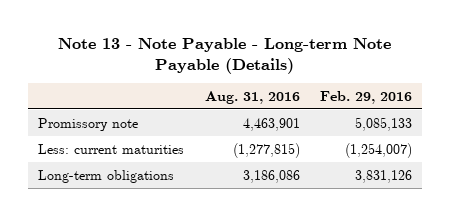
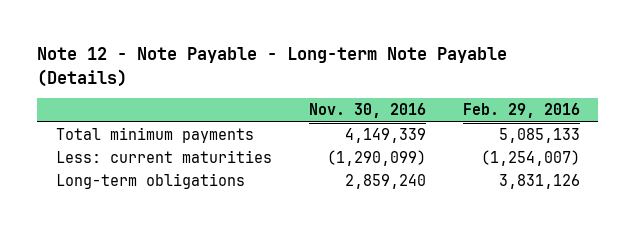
- Note 13 - Note Payable - Long-term Note Payable (Details)
+ Note 12 - Note Payable - Long-term Note Payable (Details)
- | Aug. 31, 2016 | Feb. 29, 2016
+ | Nov. 30, 2016 | Feb. 29, 2016
- Promissory note | 4,463,901 | 5,085,133
+ Total minimum payments | 4,149,339 | 5,085,133

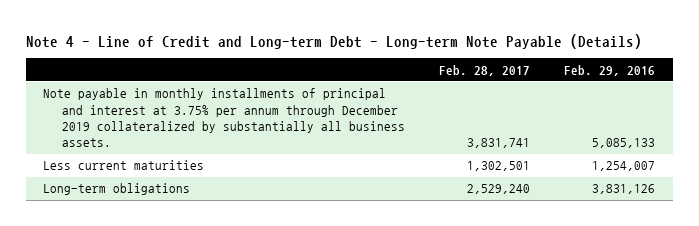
- Note 12 - Note Payable - Long-term Note Payable (Details)
+ Note 4 - Line of Credit and Long-term Debt - Long-term Note Payable (Details)
- | Nov. 30, 2016 | Feb. 29, 2016
+ | Feb. 28, 2017 | Feb. 29, 2016
- Total minimum payments | 4,149,339 | 5,085,133
- Less: current maturities | (1,290,099) | (1,254,007)
+ Note payable in monthly installments of principal and interest at 3.75% per annum through December 2019 collateralized by substantially all business assets. | 3,831,741 | 5,085,133
+ Less current maturities | 1,302,501 | 1,254,007

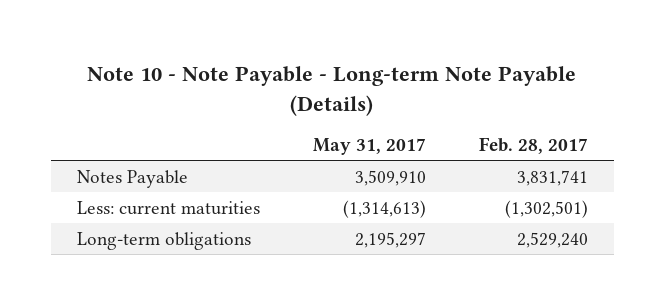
- Note 4 - Line of Credit and Long-term Debt - Long-term Note Payable (Details)
+ Note 10 - Note Payable - Long-term Note Payable (Details)
- | Feb. 28, 2017 | Feb. 29, 2016
+ | May 31, 2017 | Feb. 28, 2017
- Note payable in monthly installments of principal and interest at 3.75% per annum through December 2019 collateralized by substantially all business assets. | 3,831,741 | 5,085,133
- Less current maturities | 1,302,501 | 1,254,007
+ Notes Payable | 3,509,910 | 3,831,741
+ Less: current maturities | (1,314,613) | (1,302,501)

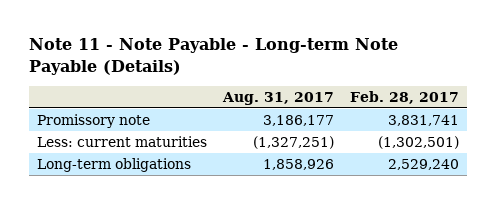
- Note 10 - Note Payable - Long-term Note Payable (Details)
+ Note 11 - Note Payable - Long-term Note Payable (Details)
- | May 31, 2017 | Feb. 28, 2017
+ | Aug. 31, 2017 | Feb. 28, 2017
- Notes Payable | 3,509,910 | 3,831,741
+ Promissory note | 3,186,177 | 3,831,741

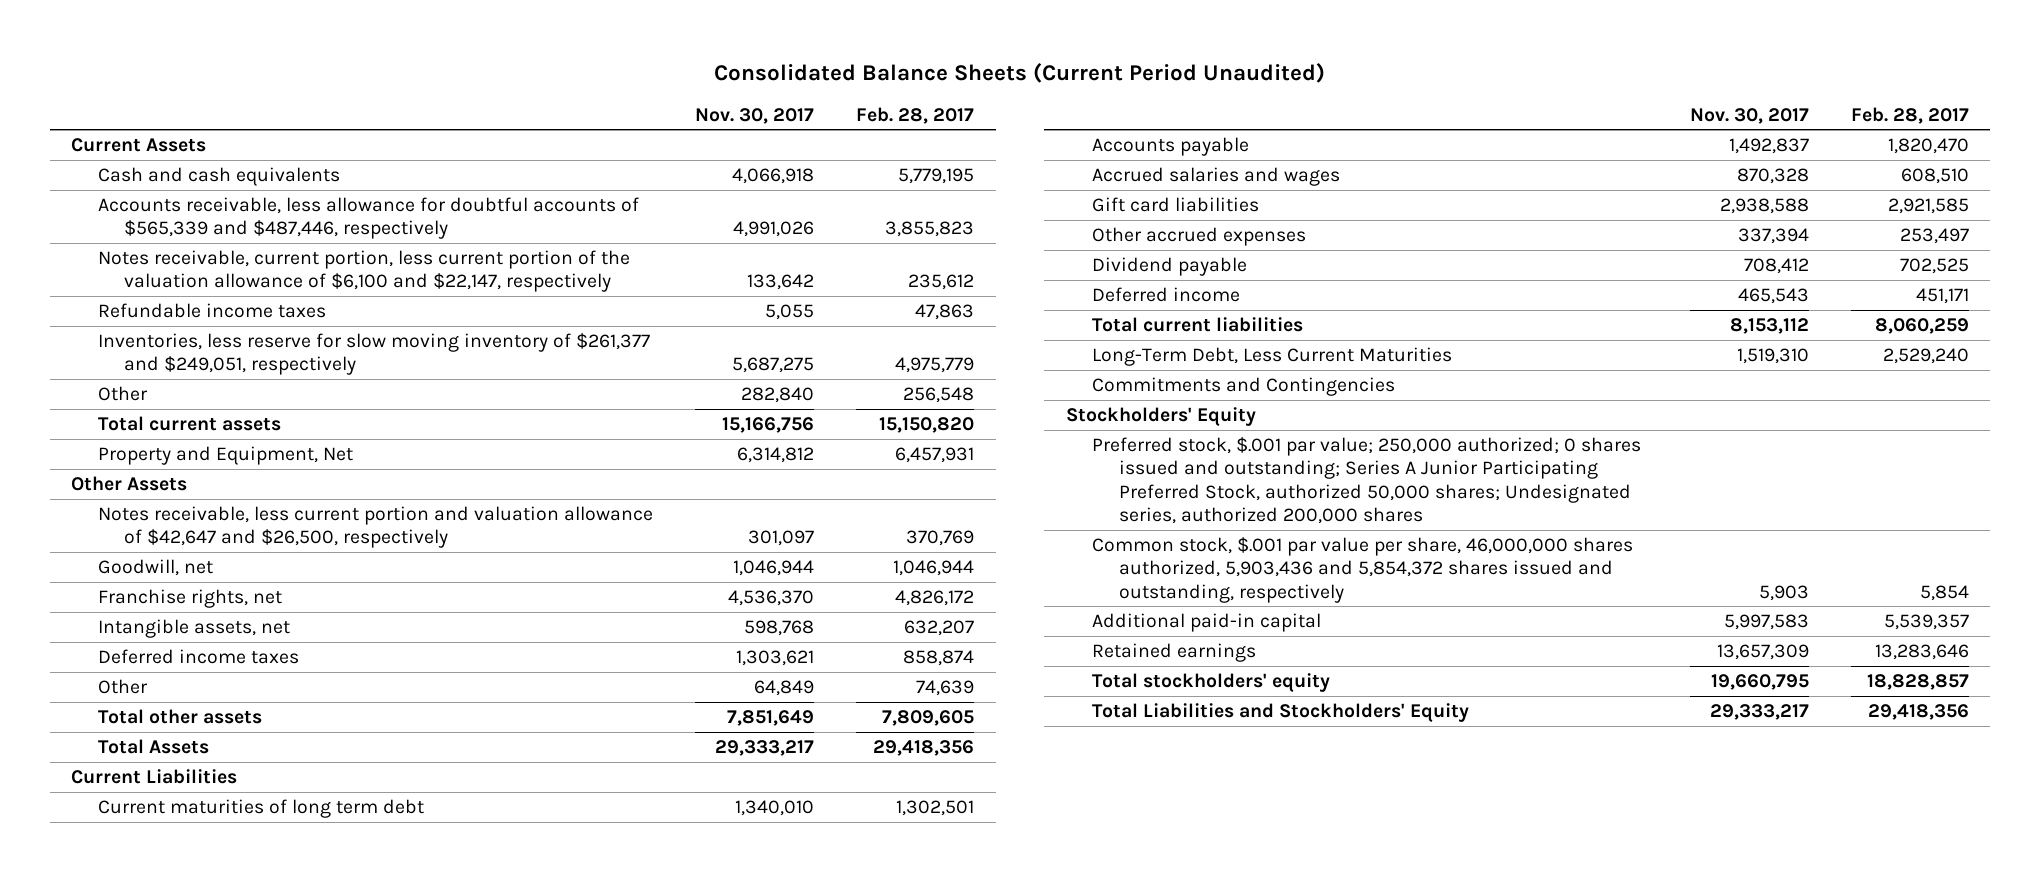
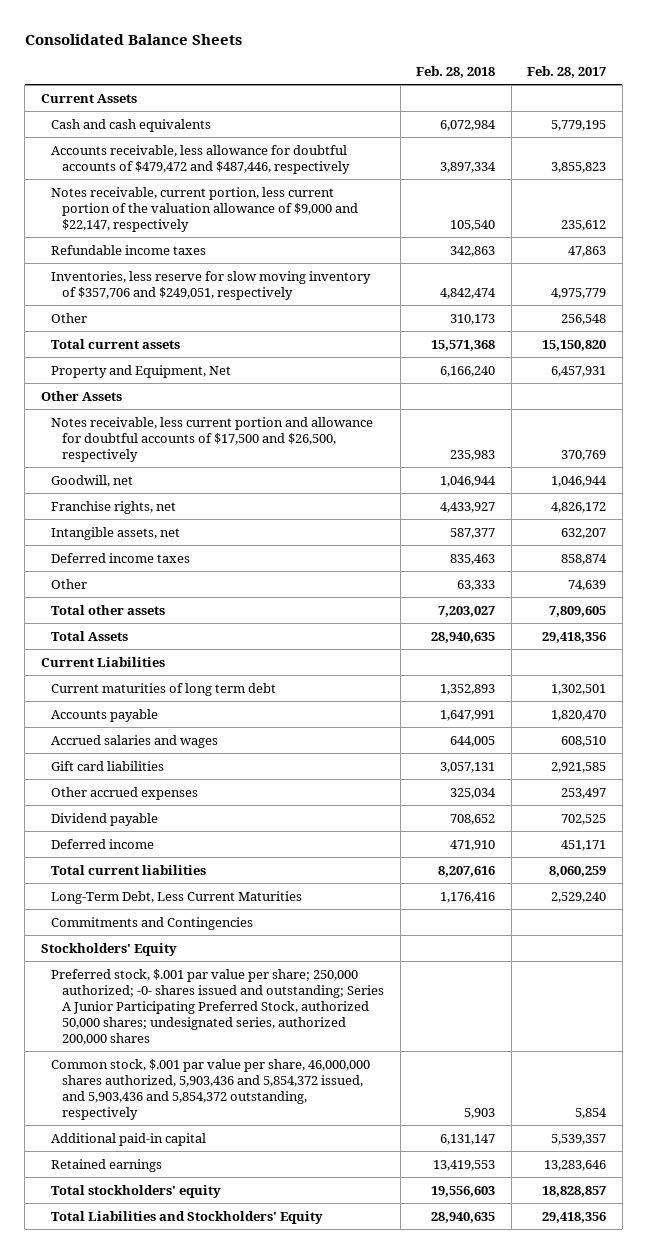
- Consolidated Balance Sheets (Current Period Unaudited)
+ Consolidated Balance Sheets
- | Nov. 30, 2017 | Feb. 28, 2017
+ | Feb. 28, 2018 | Feb. 28, 2017
- Accounts receivable, less allowance for doubtful accounts of $565,339 and $487,446, respectively | 4,991,026 | 3,855,823
- Notes receivable, current portion, less current portion of the valuation allowance of $6,100 and $22,147, respectively | 133,642 | 235,612
+ Accounts receivable, less allowance for doubtful accounts of $479,472 and $487,446, respectively | 3,897,334 | 3,855,823
+ Notes receivable, current portion, less current portion of the valuation allowance of $9,000 and $22,147, respectively | 105,540 | 235,612
- Inventories, less reserve for slow moving inventory of $261,377 and $249,051, respectively | 5,687,275 | 4,975,779
+ Inventories, less reserve for slow moving inventory of $357,706 and $249,051, respectively | 4,842,474 | 4,975,779
- Notes receivable, less current portion and valuation allowance of $42,647 and $26,500, respectively | 301,097 | 370,769
+ Notes receivable, less current portion and allowance for doubtful accounts of $17,500 and $26,500, respectively | 235,983 | 370,769
- Preferred stock, $.001 par value; 250,000 authorized; 0 shares issued and outstanding; Series A Junior Participating Preferred Stock, authorized 50,000 shares; Undesignated series, authorized 200,000 shares
- Common stock, $.001 par value per share, 46,000,000 shares authorized, 5,903,436 and 5,854,372 shares issued and outstanding, respectively | 5,903 | 5,854
+ Preferred stock, $.001 par value per share; 250,000 authorized; -0- shares issued and outstanding; Series A Junior Participating Preferred Stock, authorized 50,000 shares; undesignated series, authorized 200,000 shares
+ Common stock, $.001 par value per share, 46,000,000 shares authorized, 5,903,436 and 5,854,372 issued, and 5,903,436 and 5,854,372 outstanding, respectively | 5,903 | 5,854

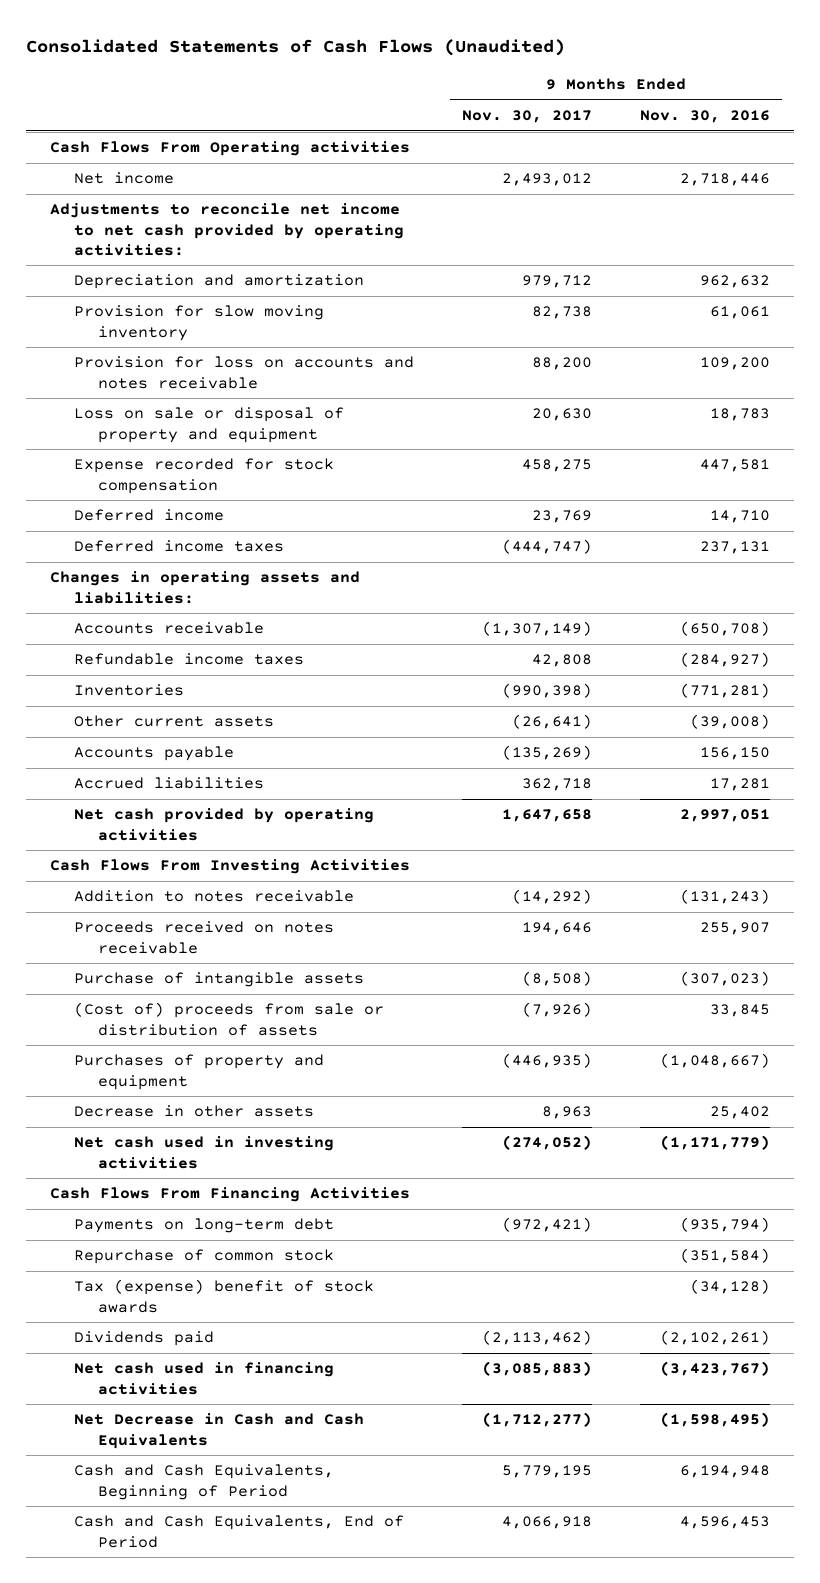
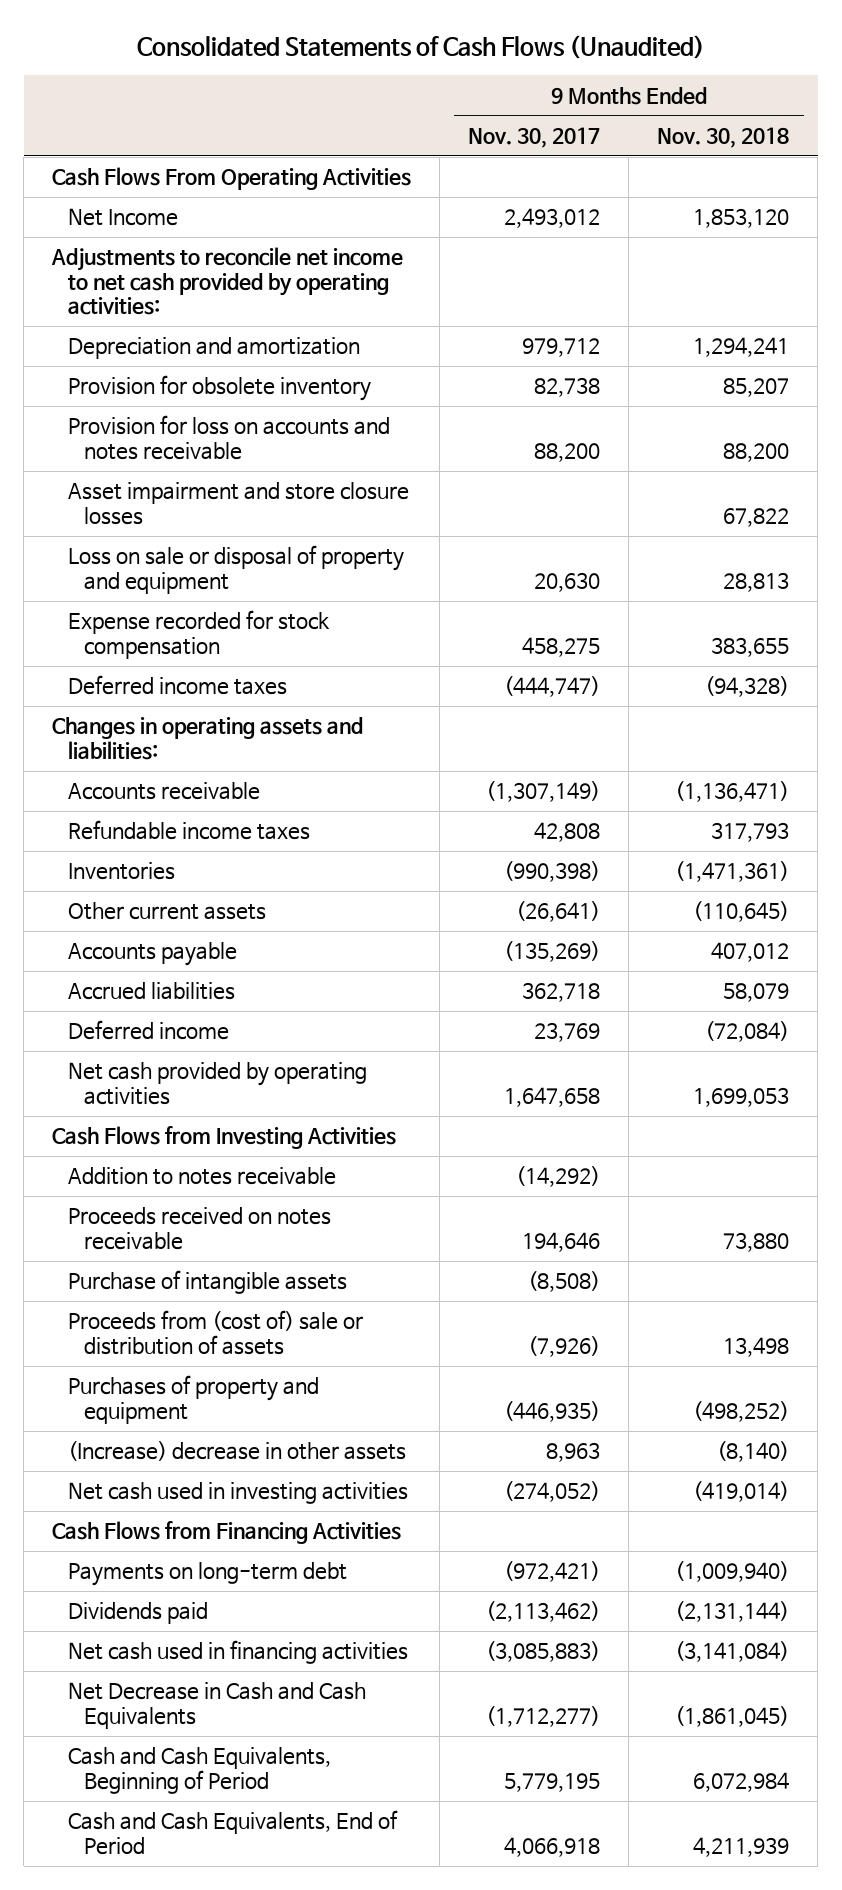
- | 9 Months Ended Nov. 30, 2017 | 9 Months Ended Nov. 30, 2016
+ | 9 Months Ended Nov. 30, 2017 | 9 Months Ended Nov. 30, 2018
- Cash Flows From Operating activities
- Net income | 2,493,012 | 2,718,446
+ Cash Flows From Operating Activities
+ Net Income | 2,493,012 | 1,853,120
- Provision for slow moving inventory | 82,738 | 61,061
+ Provision for obsolete inventory | 82,738 | 85,207
+ Asset impairment and store closure losses | | 67,822
moved down: Deferred income | 23,769 | (72,084)
- Cash Flows From Investing Activities
+ Cash Flows from Investing Activities
- (Cost of) proceeds from sale or distribution of assets | (7,926) | 33,845
+ Proceeds from (cost of) sale or distribution of assets | (7,926) | 13,498
- Decrease in other assets | 8,963 | 25,402
+ (Increase) decrease in other assets | 8,963 | (8,140)
- Cash Flows From Financing Activities
+ Cash Flows from Financing Activities
- Repurchase of common stock | | (351,584)
- Tax (expense) benefit of stock awards | | (34,128)

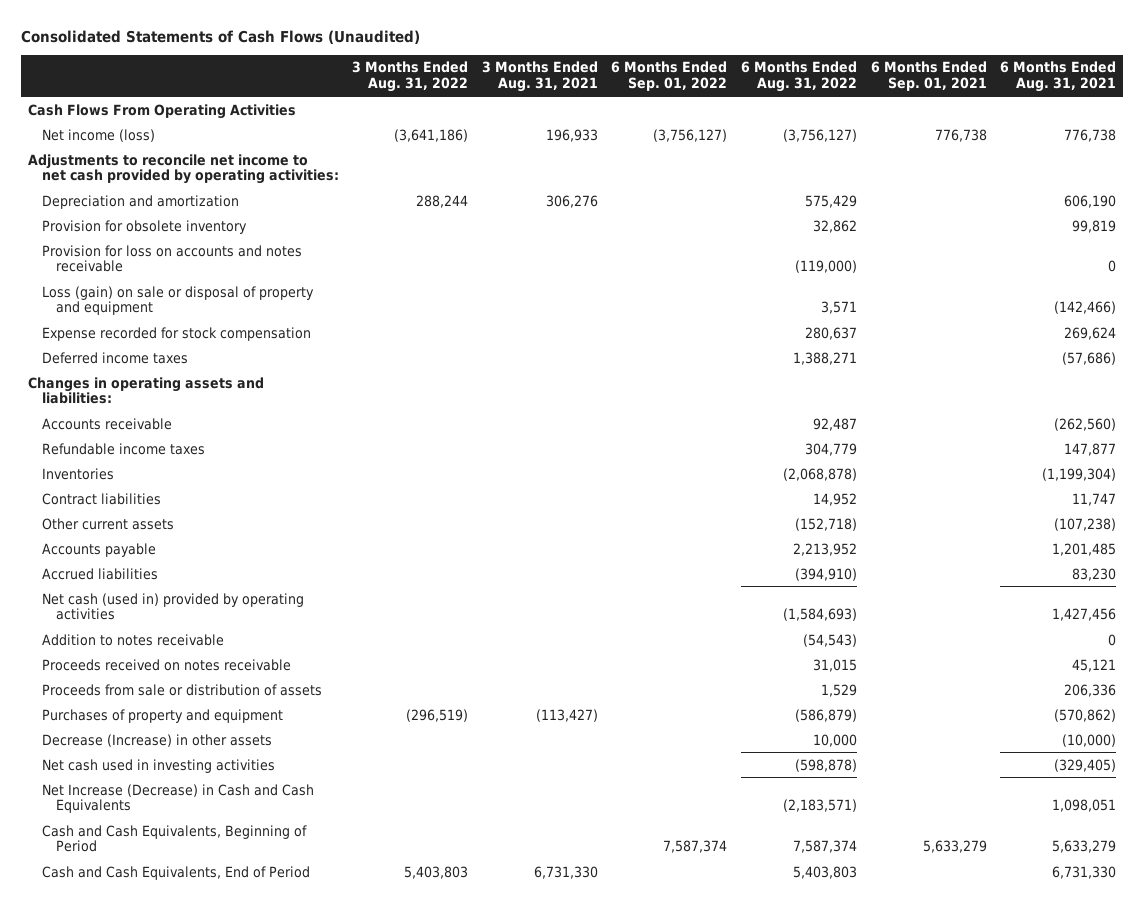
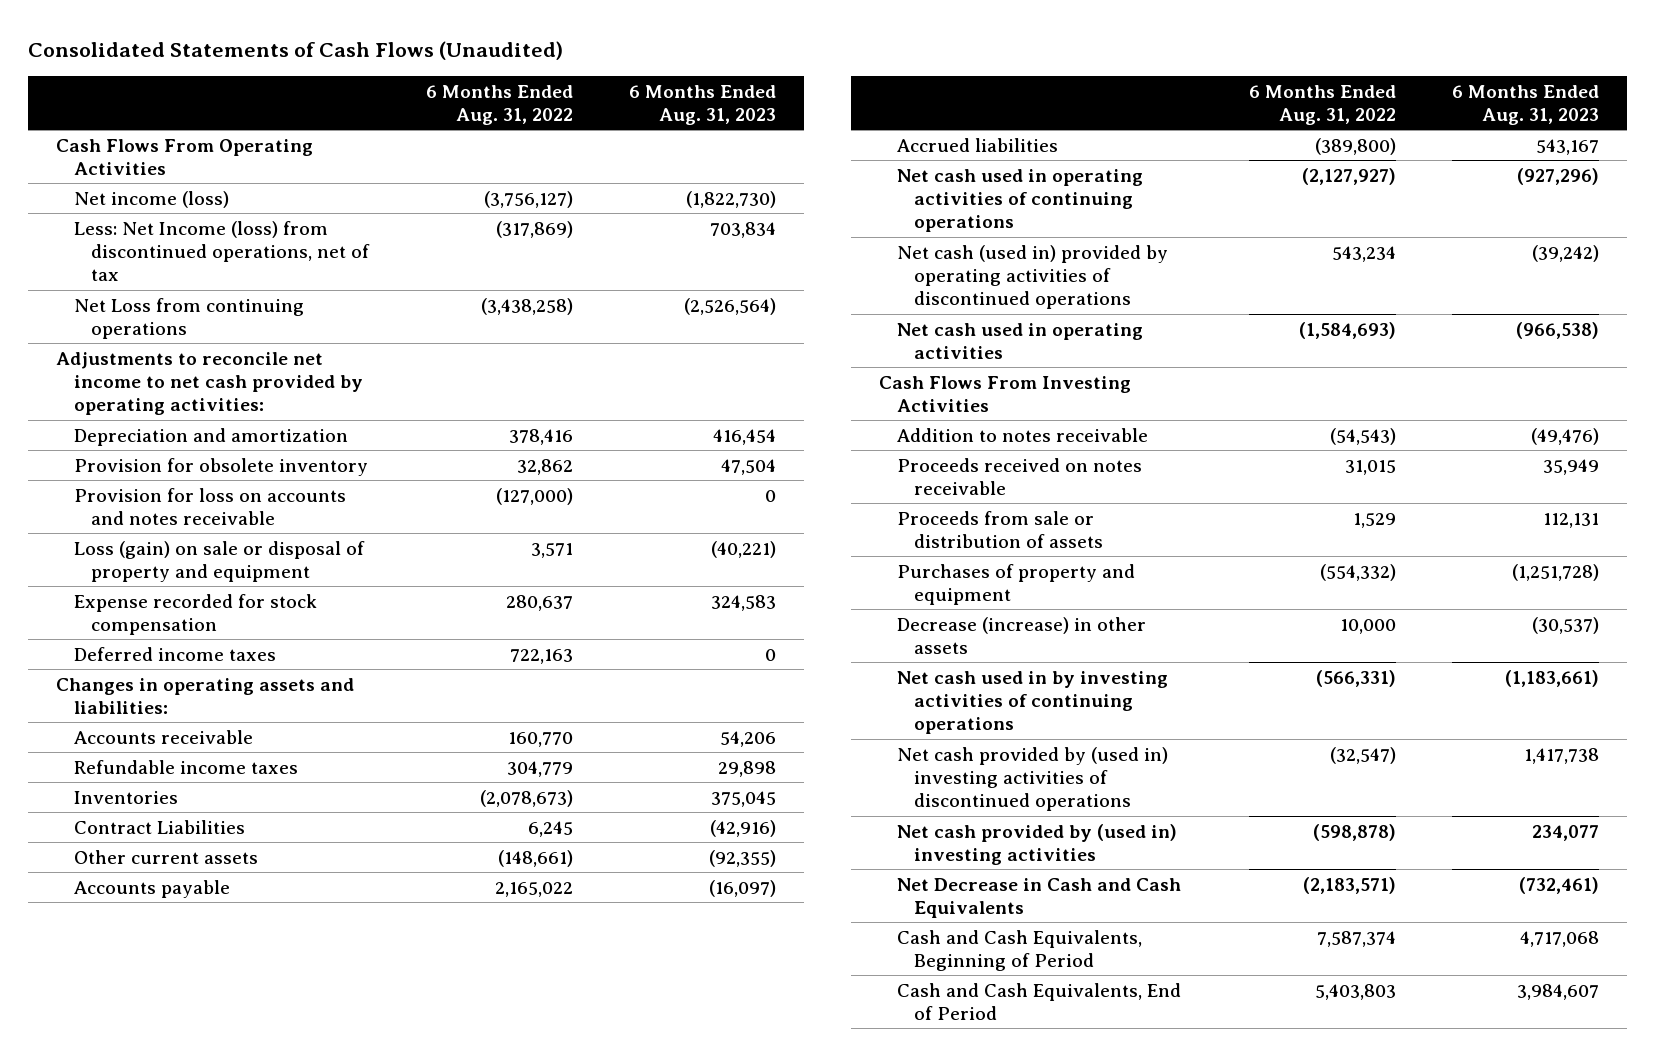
- | 3 Months Ended Aug. 31, 2022 | 3 Months Ended Aug. 31, 2021 | 6 Months Ended Sep. 01, 2022 | 6 Months Ended Aug. 31, 2022 | 6 Months Ended Sep. 01, 2021 | 6 Months Ended Aug. 31, 2021
+ | 6 Months Ended Aug. 31, 2022 | 6 Months Ended Aug. 31, 2023
+ Less: Net Income (loss) from discontinued operations, net of tax | (317,869) | 703,834
+ Net Loss from continuing operations | (3,438,258) | (2,526,564)
- Depreciation and amortization | 288,244 | 306,276 | | 575,429 | | 606,190
+ Depreciation and amortization | 378,416 | 416,454
- Provision for loss on accounts and notes receivable | | | | (119,000) | | 0
+ Provision for loss on accounts and notes receivable | (127,000) | 0
- Deferred income taxes | | | | 1,388,271 | | (57,686)
+ Deferred income taxes | 722,163 | 0
- Accounts receivable | | | | 92,487 | | (262,560)
+ Accounts receivable | 160,770 | 54,206
- Inventories | | | | (2,068,878) | | (1,199,304)
- Contract liabilities | | | | 14,952 | | 11,747
- Other current assets | | | | (152,718) | | (107,238)
- Accounts payable | | | | 2,213,952 | | 1,201,485
- Accrued liabilities | | | | (394,910) | | 83,230
- Net cash (used in) provided by operating activities | | | | (1,584,693) | | 1,427,456
+ Inventories | (2,078,673) | 375,045
+ Contract Liabilities | 6,245 | (42,916)
+ Other current assets | (148,661) | (92,355)
+ Accounts payable | 2,165,022 | (16,097)
+ Accrued liabilities | (389,800) | 543,167
+ Net cash used in operating activities of continuing operations | (2,127,927) | (927,296)
+ Net cash (used in) provided by operating activities of discontinued operations | 543,234 | (39,242)
+ Net cash used in operating activities | (1,584,693) | (966,538)
+ Cash Flows From Investing Activities
- Purchases of property and equipment | (296,519) | (113,427) | | (586,879) | | (570,862)
- Decrease (Increase) in other assets | | | | 10,000 | | (10,000)
- Net cash used in investing activities | | | | (598,878) | | (329,405)
- Net Increase (Decrease) in Cash and Cash Equivalents | | | | (2,183,571) | | 1,098,051
+ Purchases of property and equipment | (554,332) | (1,251,728)
+ Decrease (increase) in other assets | 10,000 | (30,537)
+ Net cash used in by investing activities of continuing operations | (566,331) | (1,183,661)
+ Net cash provided by (used in) investing activities of discontinued operations | (32,547) | 1,417,738
+ Net cash provided by (used in) investing activities | (598,878) | 234,077
+ Net Decrease in Cash and Cash Equivalents | (2,183,571) | (732,461)

